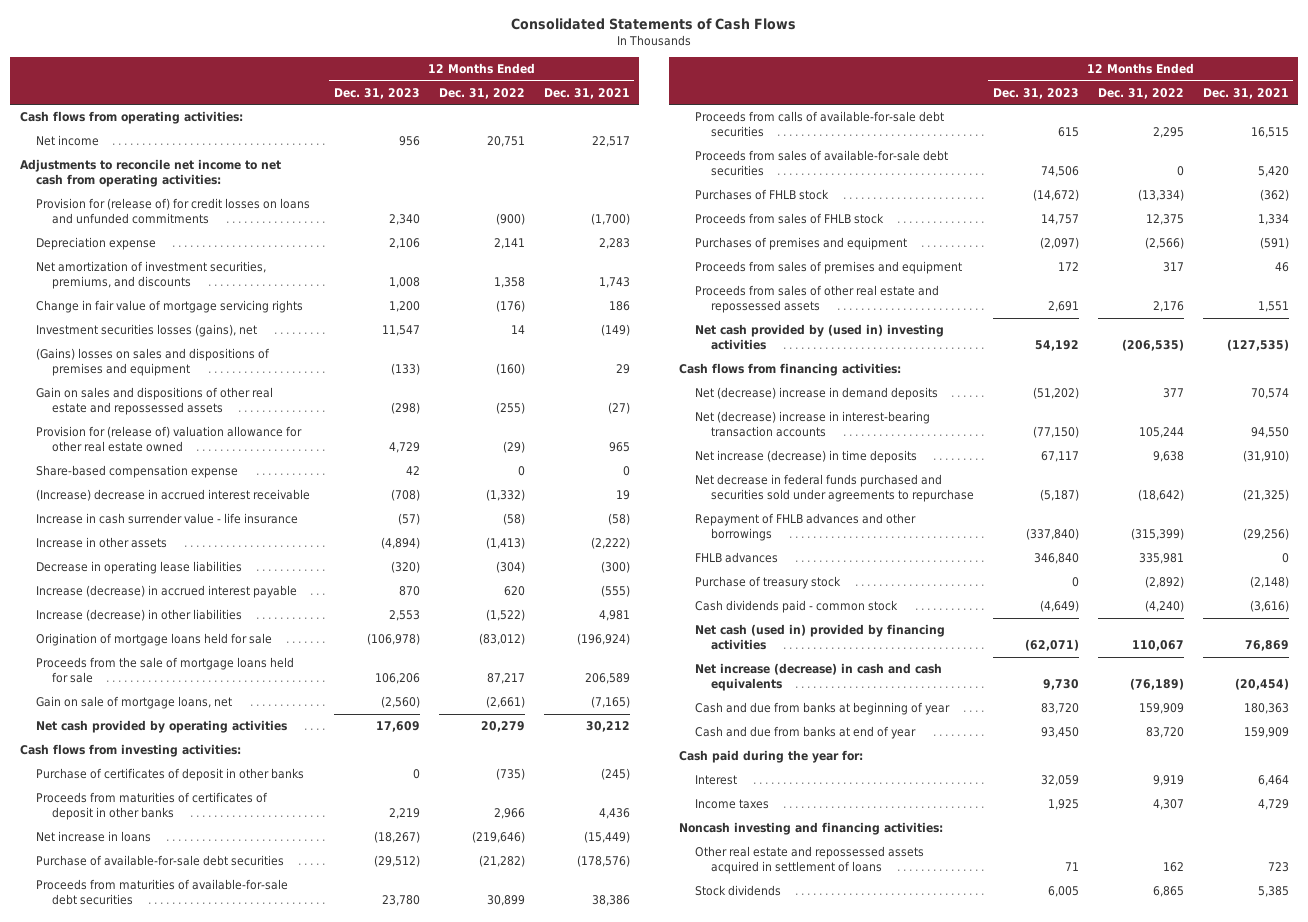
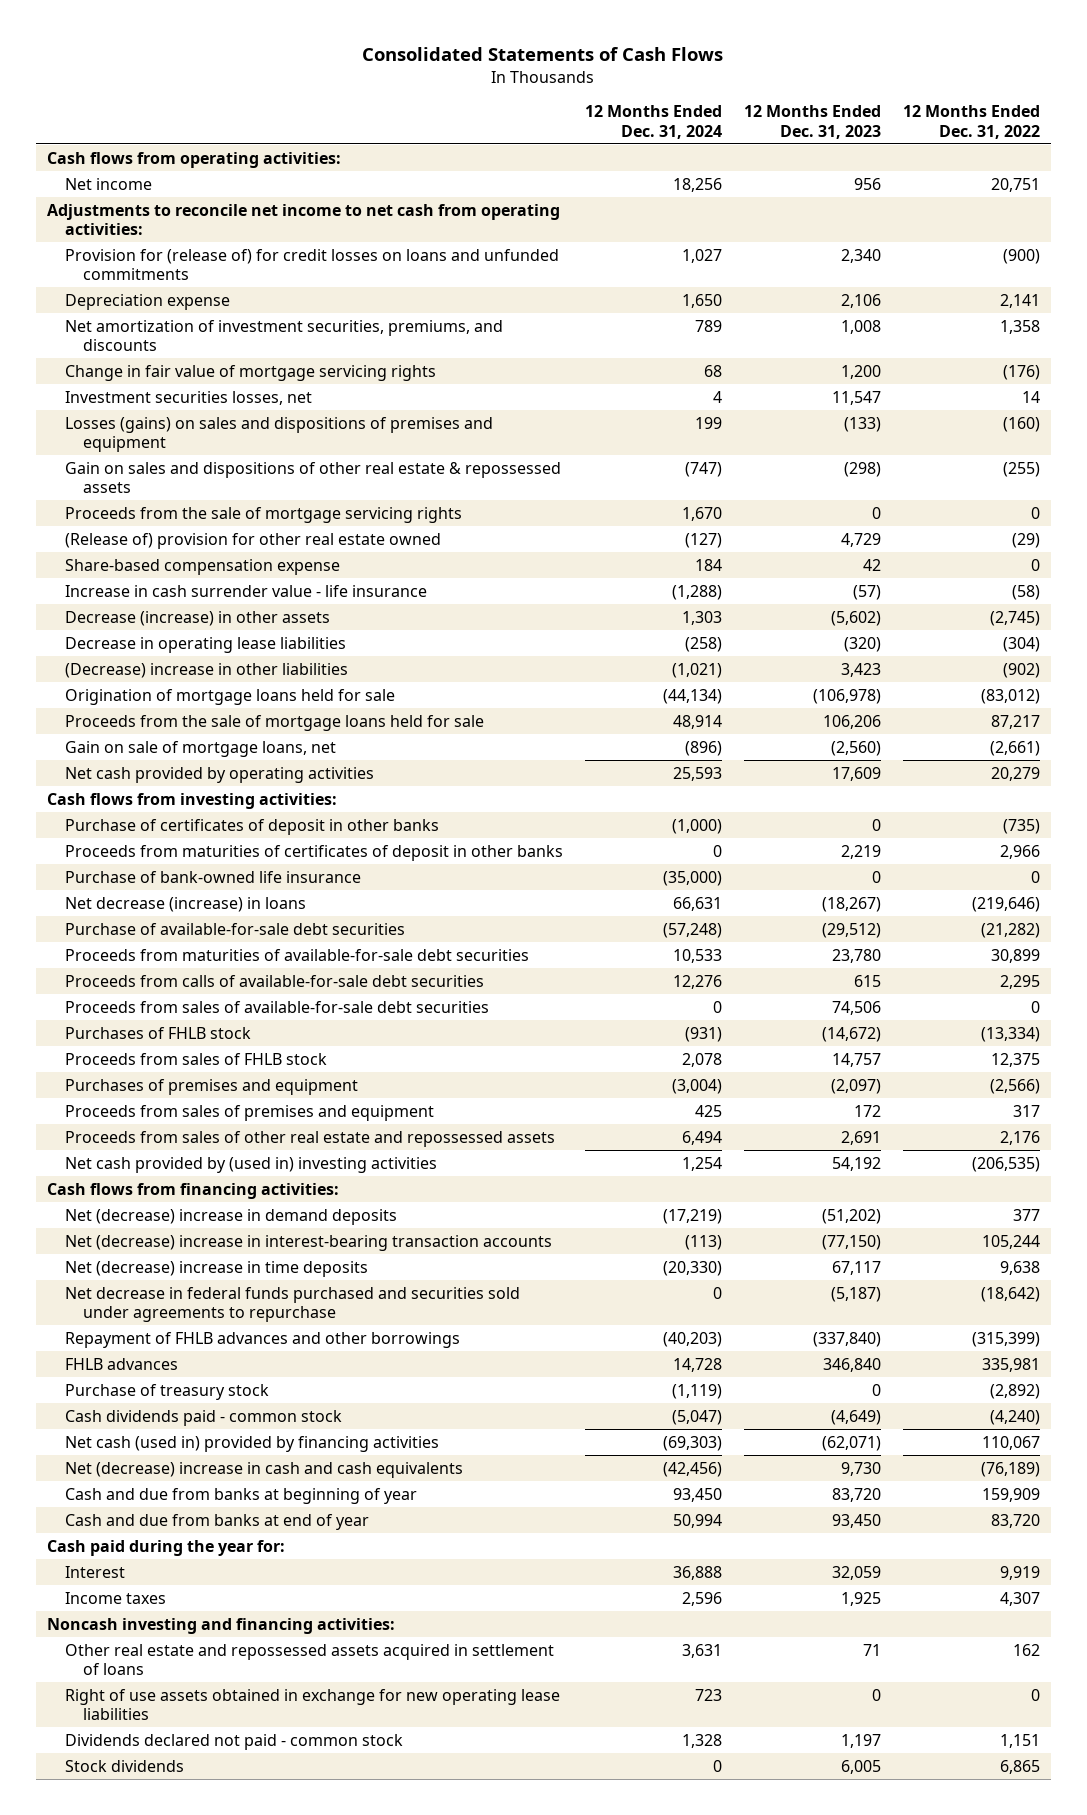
- | 12 Months Ended Dec. 31, 2023 | 12 Months Ended Dec. 31, 2022 | 12 Months Ended Dec. 31, 2021
+ | 12 Months Ended Dec. 31, 2024 | 12 Months Ended Dec. 31, 2023 | 12 Months Ended Dec. 31, 2022
- Investment securities losses (gains), net | 11,547 | 14 | (149)
- (Gains) losses on sales and dispositions of premises and equipment | (133) | (160) | 29
- Gain on sales and dispositions of other real estate and repossessed assets | (298) | (255) | (27)
- Provision for (release of) valuation allowance for other real estate owned | 4,729 | (29) | 965
+ Investment securities losses, net | 4 | 11,547 | 14
+ Losses (gains) on sales and dispositions of premises and equipment | 199 | (133) | (160)
+ Gain on sales and dispositions of other real estate & repossessed assets | (747) | (298) | (255)
+ Proceeds from the sale of mortgage servicing rights | 1,670 | 0 | 0
+ (Release of) provision for other real estate owned | (127) | 4,729 | (29)
- (Increase) decrease in accrued interest receivable | (708) | (1,332) | 19
- Increase in other assets | (4,894) | (1,413) | (2,222)
+ Decrease (increase) in other assets | 1,303 | (5,602) | (2,745)
- Increase (decrease) in accrued interest payable | 870 | 620 | (555)
- Increase (decrease) in other liabilities | 2,553 | (1,522) | 4,981
+ (Decrease) increase in other liabilities | (1,021) | 3,423 | (902)
- Net increase in loans | (18,267) | (219,646) | (15,449)
+ Purchase of bank-owned life insurance | (35,000) | 0 | 0
+ Net decrease (increase) in loans | 66,631 | (18,267) | (219,646)
- Net increase (decrease) in time deposits | 67,117 | 9,638 | (31,910)
+ Net (decrease) increase in time deposits | (20,330) | 67,117 | 9,638
- Net increase (decrease) in cash and cash equivalents | 9,730 | (76,189) | (20,454)
+ Net (decrease) increase in cash and cash equivalents | (42,456) | 9,730 | (76,189)
+ Right of use assets obtained in exchange for new operating lease liabilities | 723 | 0 | 0
+ Dividends declared not paid - common stock | 1,328 | 1,197 | 1,151

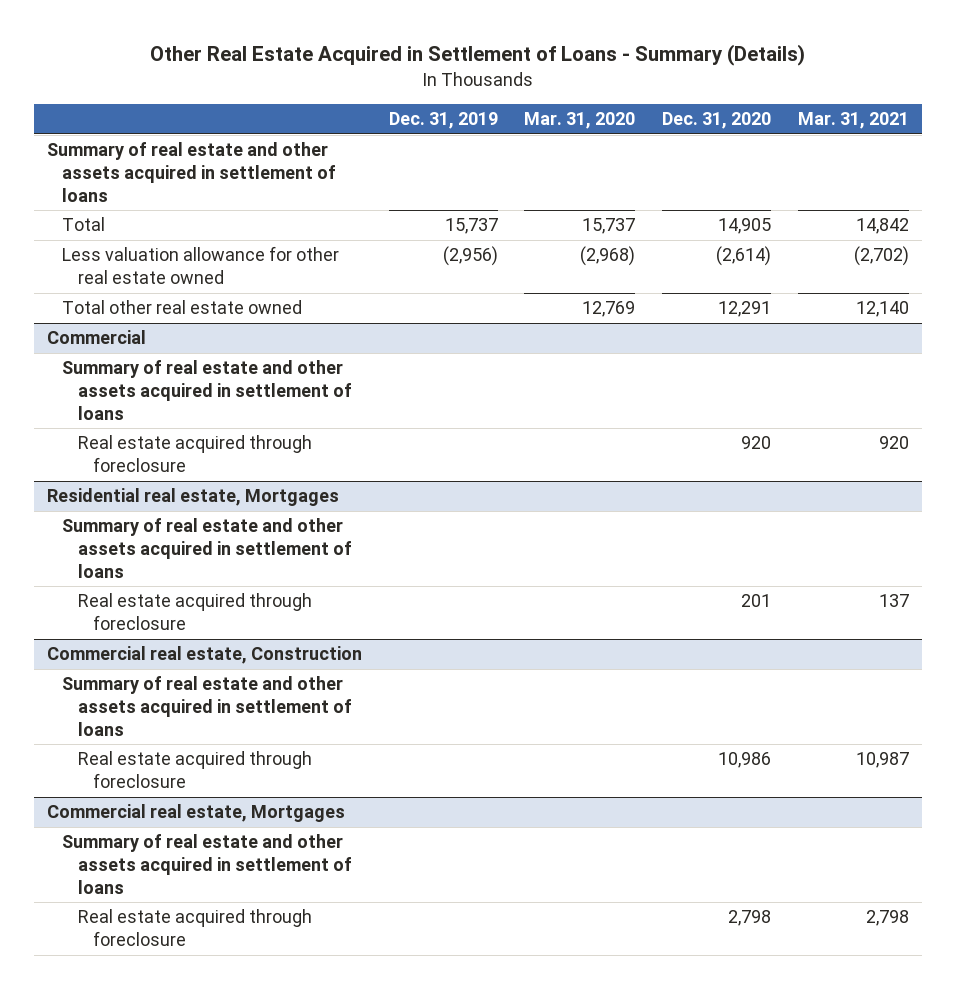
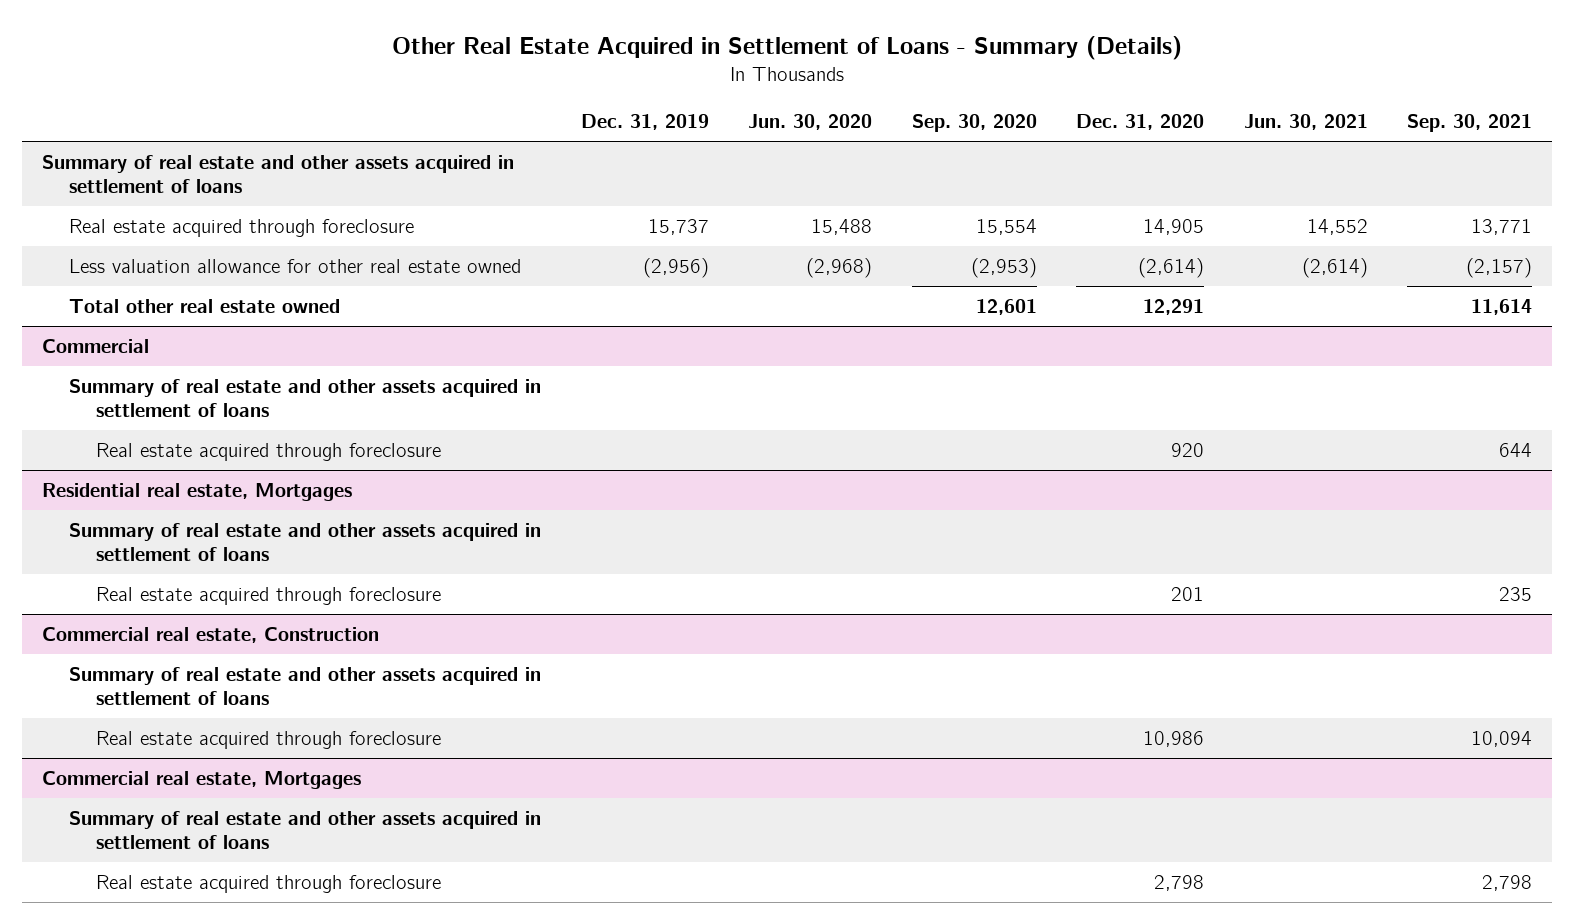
- | Dec. 31, 2019 | Mar. 31, 2020 | Dec. 31, 2020 | Mar. 31, 2021
+ | Dec. 31, 2019 | Jun. 30, 2020 | Sep. 30, 2020 | Dec. 31, 2020 | Jun. 30, 2021 | Sep. 30, 2021
- Total | 15,737 | 15,737 | 14,905 | 14,842
+ Real estate acquired through foreclosure | 15,737 | 15,488 | 15,554 | 14,905 | 14,552 | 13,771

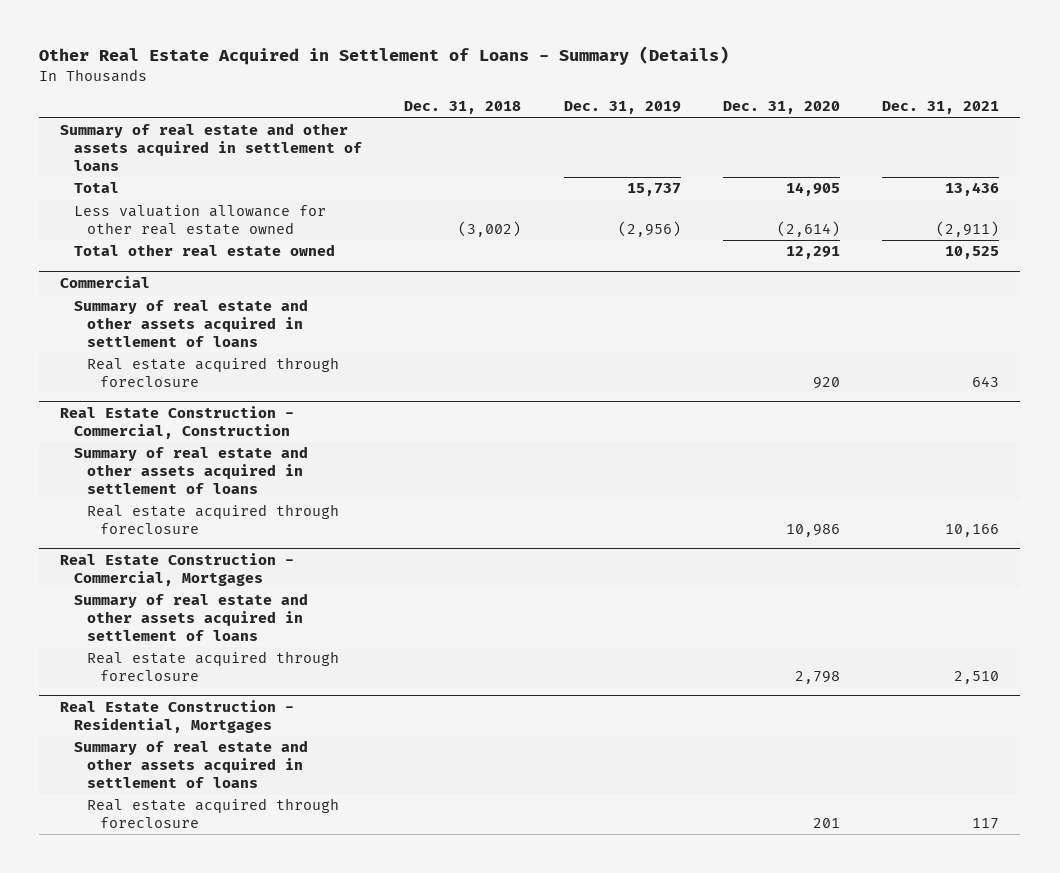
- | Dec. 31, 2019 | Jun. 30, 2020 | Sep. 30, 2020 | Dec. 31, 2020 | Jun. 30, 2021 | Sep. 30, 2021
+ | Dec. 31, 2018 | Dec. 31, 2019 | Dec. 31, 2020 | Dec. 31, 2021
- Real estate acquired through foreclosure | 15,737 | 15,488 | 15,554 | 14,905 | 14,552 | 13,771
+ Total | | 15,737 | 14,905 | 13,436
- Residential real estate, Mortgages
- Summary of real estate and other assets acquired in settlement of loans
- Real estate acquired through foreclosure | | | | 201 | | 235
- Commercial real estate, Construction
+ Real Estate Construction - Commercial, Construction
- Commercial real estate, Mortgages
+ Real Estate Construction - Commercial, Mortgages
+ Real Estate Construction - Residential, Mortgages
+ Summary of real estate and other assets acquired in settlement of loans
+ Real estate acquired through foreclosure | | | 201 | 117

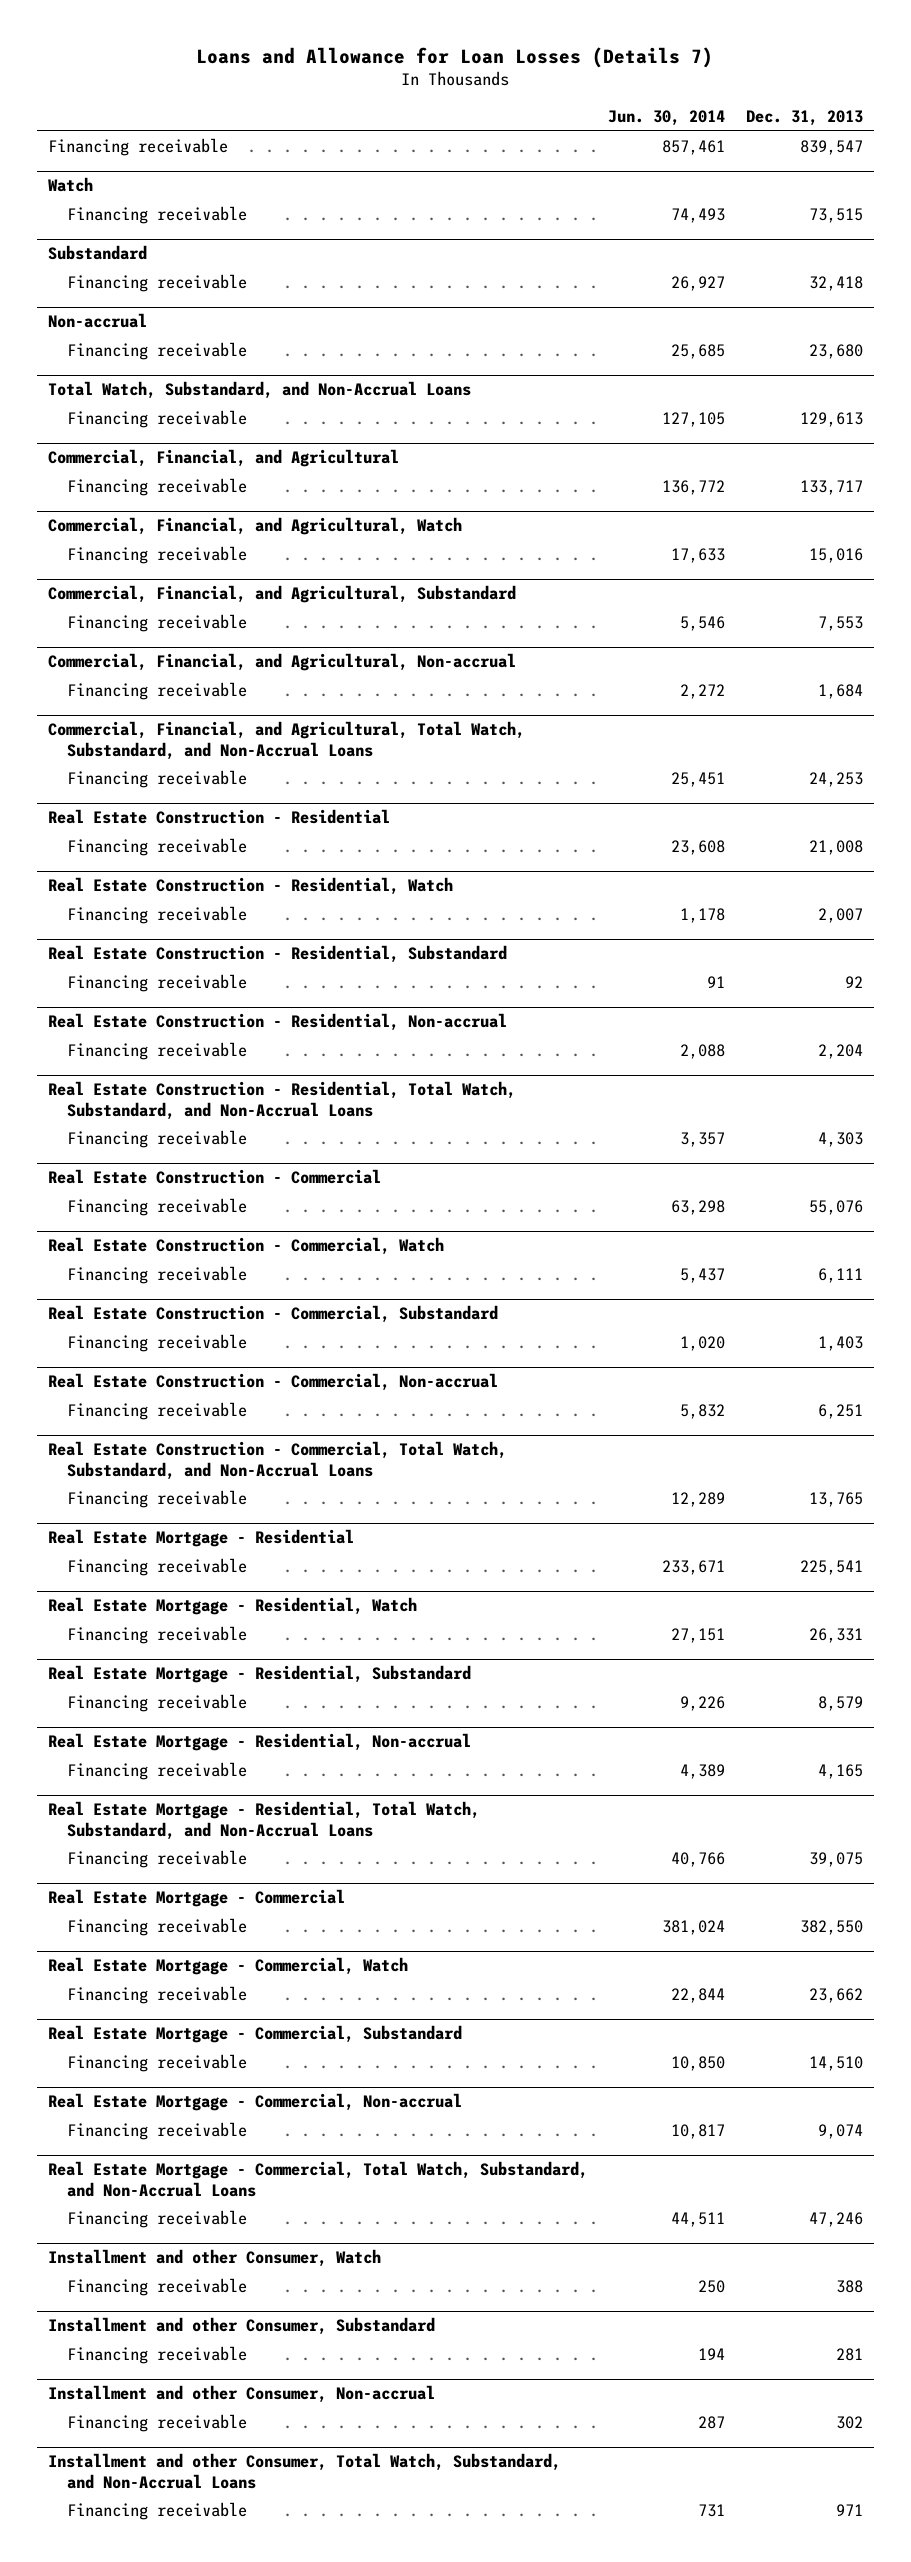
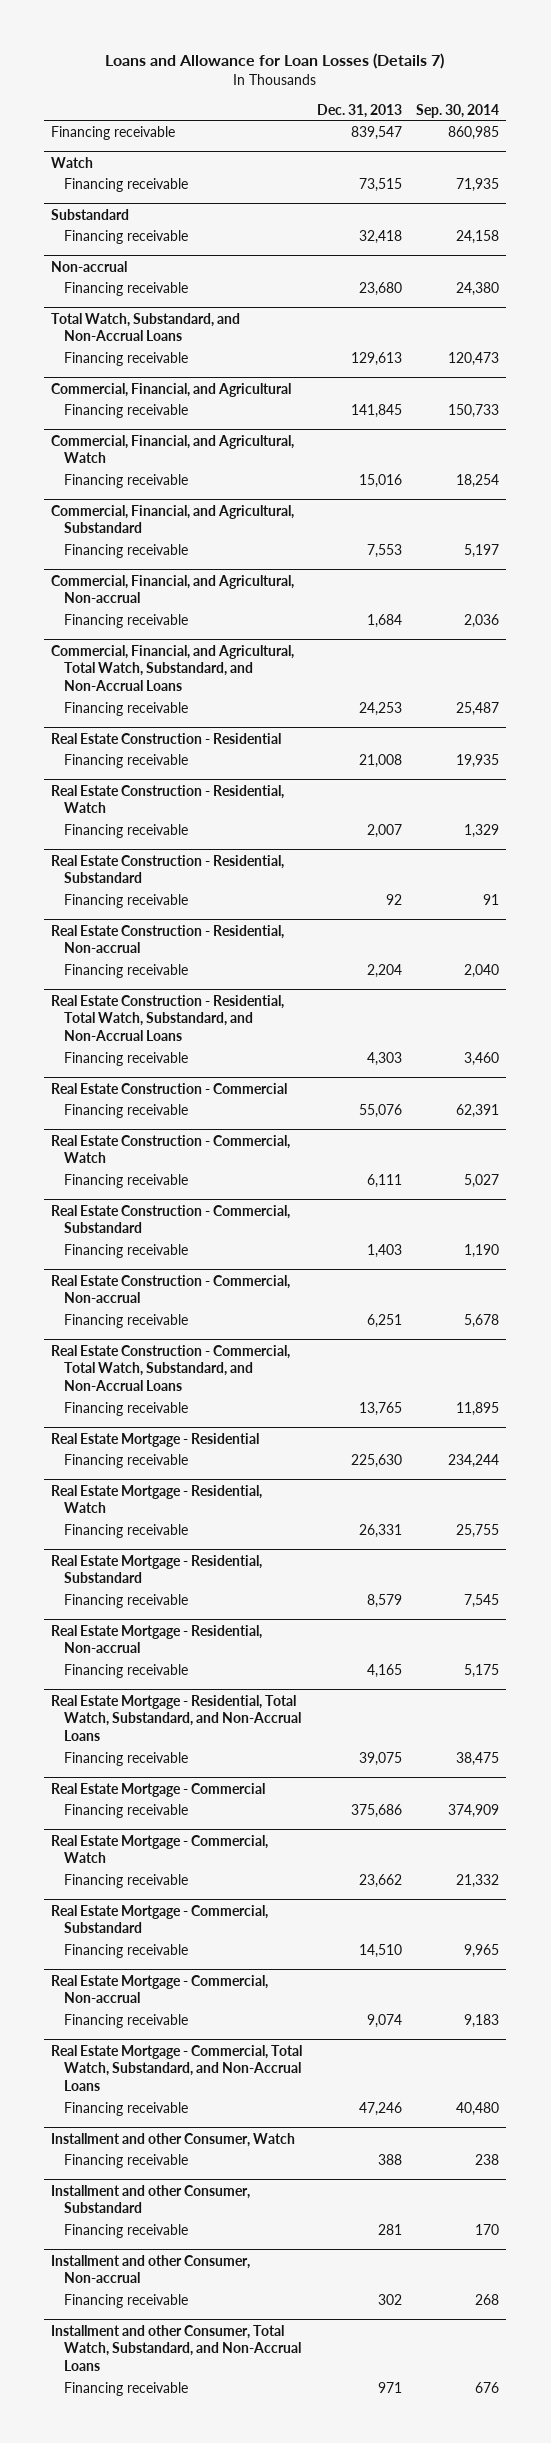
- | Jun. 30, 2014 | Dec. 31, 2013
+ | Dec. 31, 2013 | Sep. 30, 2014
@ Commercial, Financial, and Agricultural
- Financing receivable | 136,772 | 133,717
+ Financing receivable | 141,845 | 150,733
@ Real Estate Mortgage - Residential
- Financing receivable | 233,671 | 225,541
+ Financing receivable | 225,630 | 234,244
@ Real Estate Mortgage - Commercial
- Financing receivable | 381,024 | 382,550
+ Financing receivable | 375,686 | 374,909

